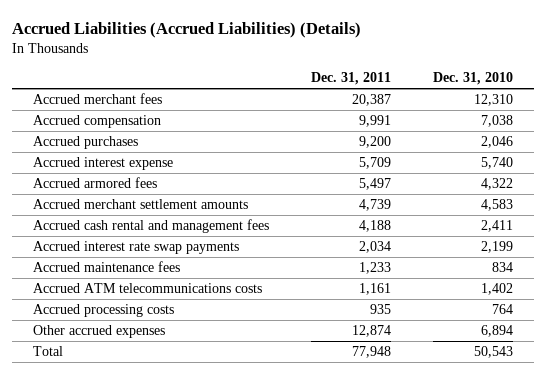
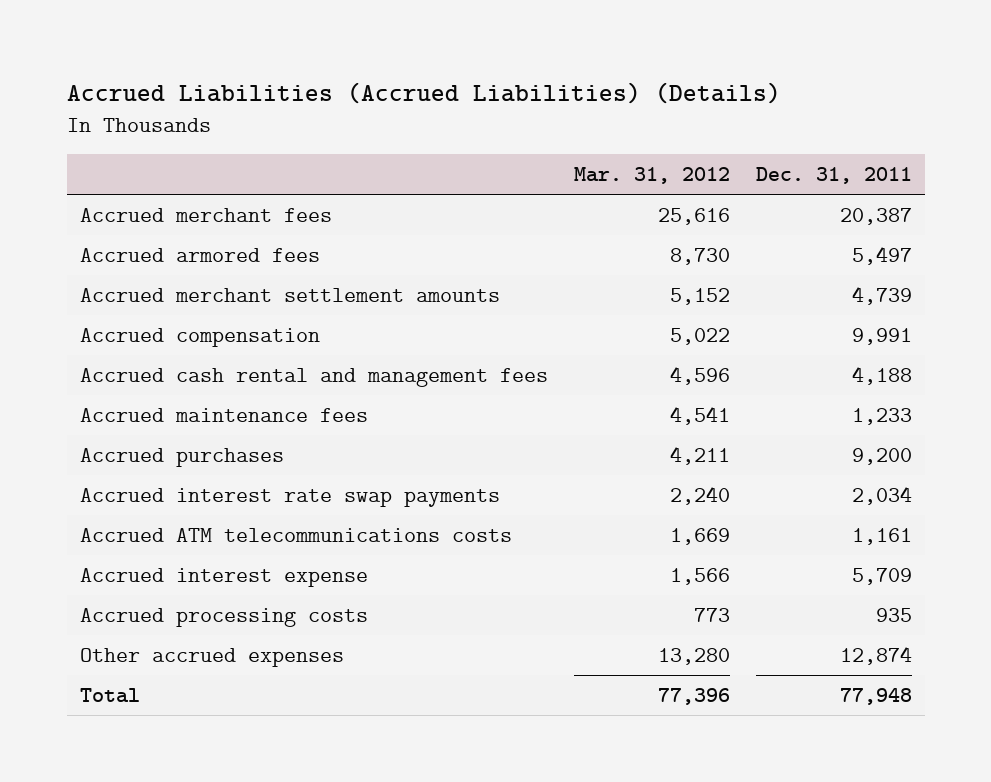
- | Dec. 31, 2011 | Dec. 31, 2010
+ | Mar. 31, 2012 | Dec. 31, 2011
moved down: Accrued compensation | 5,022 | 9,991
moved down: Accrued purchases | 4,211 | 9,200
moved down: Accrued interest rate swap payments | 2,240 | 2,034
moved down: Accrued interest expense | 1,566 | 5,709

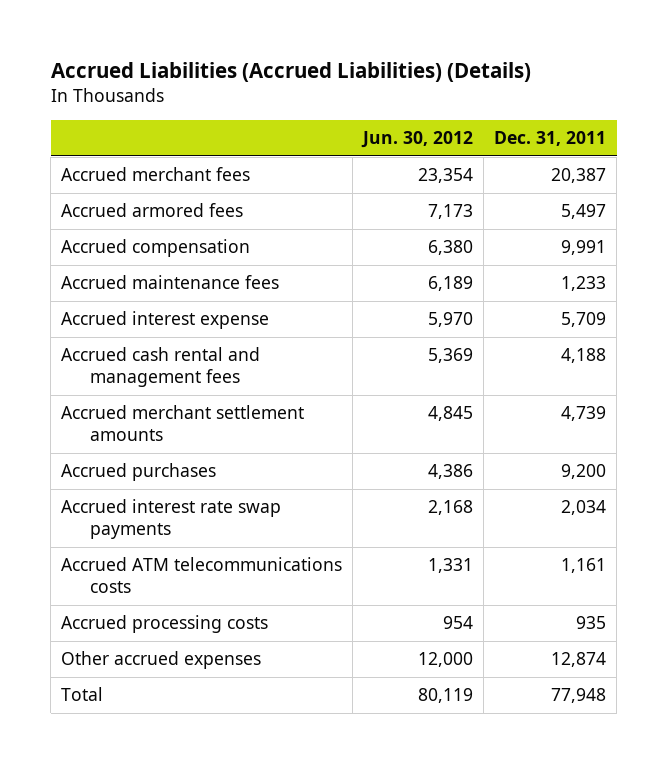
- | Mar. 31, 2012 | Dec. 31, 2011
+ | Jun. 30, 2012 | Dec. 31, 2011
moved up: Accrued interest expense | 5,970 | 5,709
moved down: Accrued cash rental and management fees | 5,369 | 4,188
moved down: Accrued merchant settlement amounts | 4,845 | 4,739

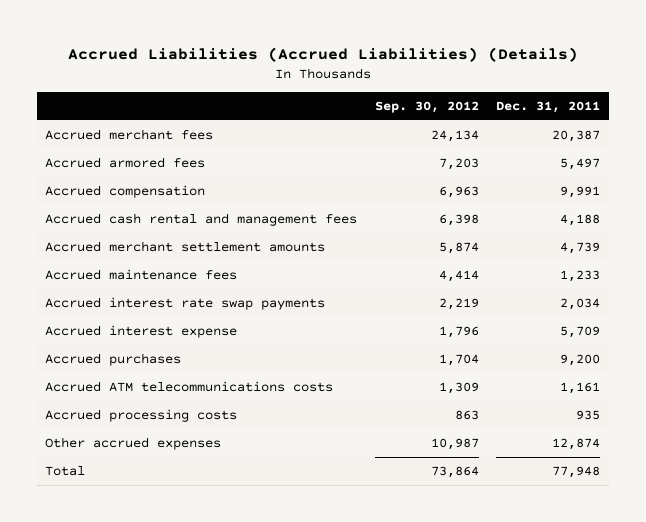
- | Jun. 30, 2012 | Dec. 31, 2011
+ | Sep. 30, 2012 | Dec. 31, 2011
moved down: Accrued maintenance fees | 4,414 | 1,233
moved down: Accrued interest expense | 1,796 | 5,709
moved down: Accrued purchases | 1,704 | 9,200

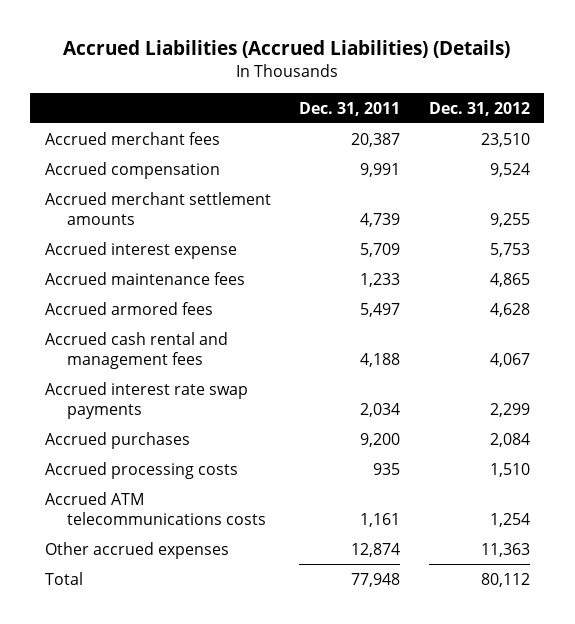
- | Sep. 30, 2012 | Dec. 31, 2011
+ | Dec. 31, 2011 | Dec. 31, 2012
moved up: Accrued interest expense | 5,709 | 5,753
moved down: Accrued armored fees | 5,497 | 4,628
moved down: Accrued cash rental and management fees | 4,188 | 4,067
moved down: Accrued ATM telecommunications costs | 1,161 | 1,254

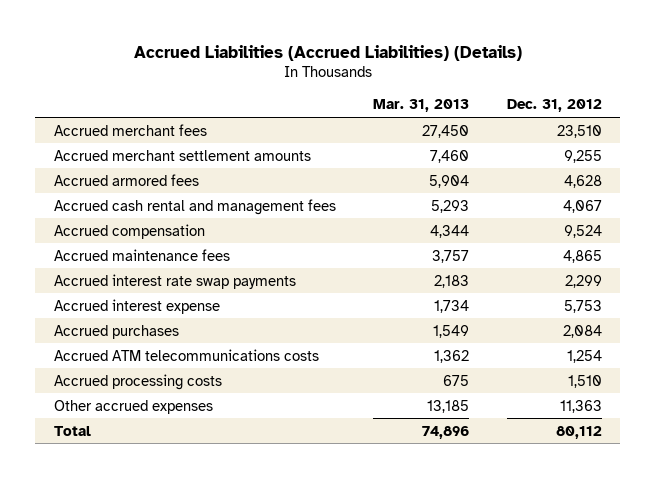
- | Dec. 31, 2011 | Dec. 31, 2012
+ | Mar. 31, 2013 | Dec. 31, 2012
moved down: Accrued compensation | 4,344 | 9,524
moved down: Accrued maintenance fees | 3,757 | 4,865
moved down: Accrued interest expense | 1,734 | 5,753
moved down: Accrued processing costs | 675 | 1,510

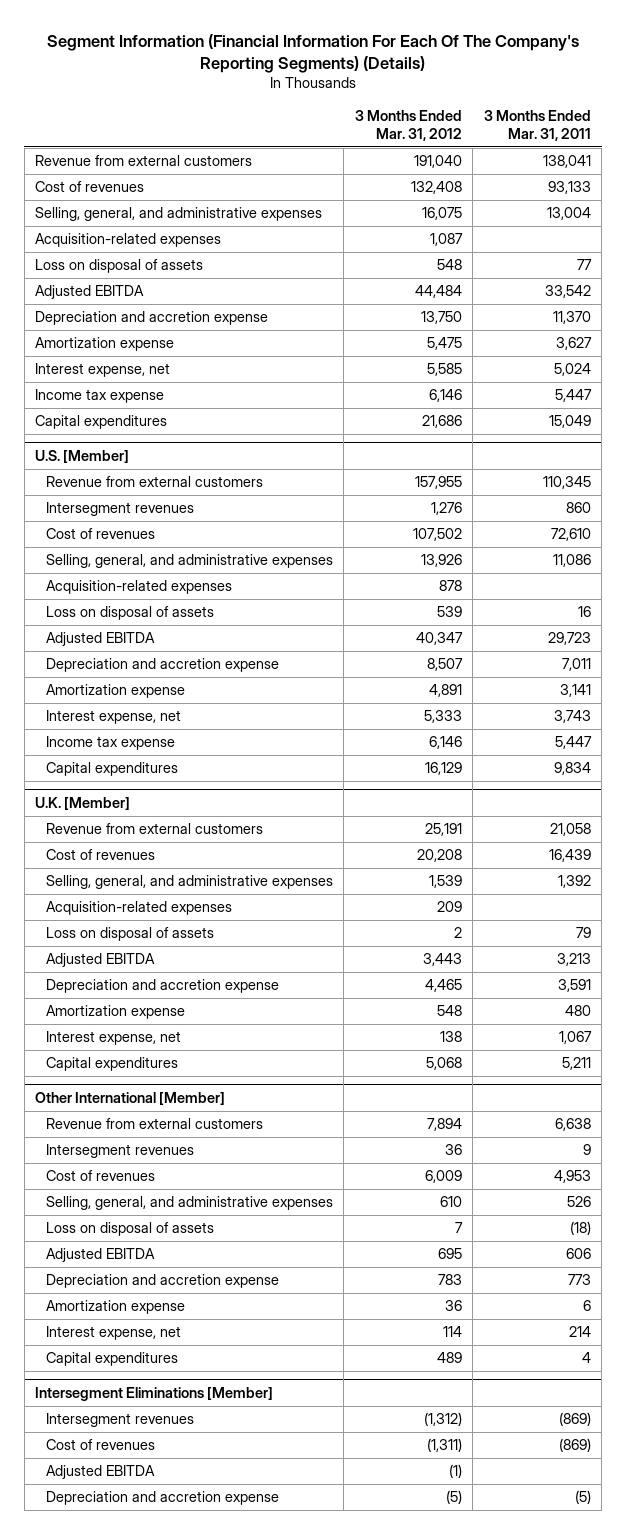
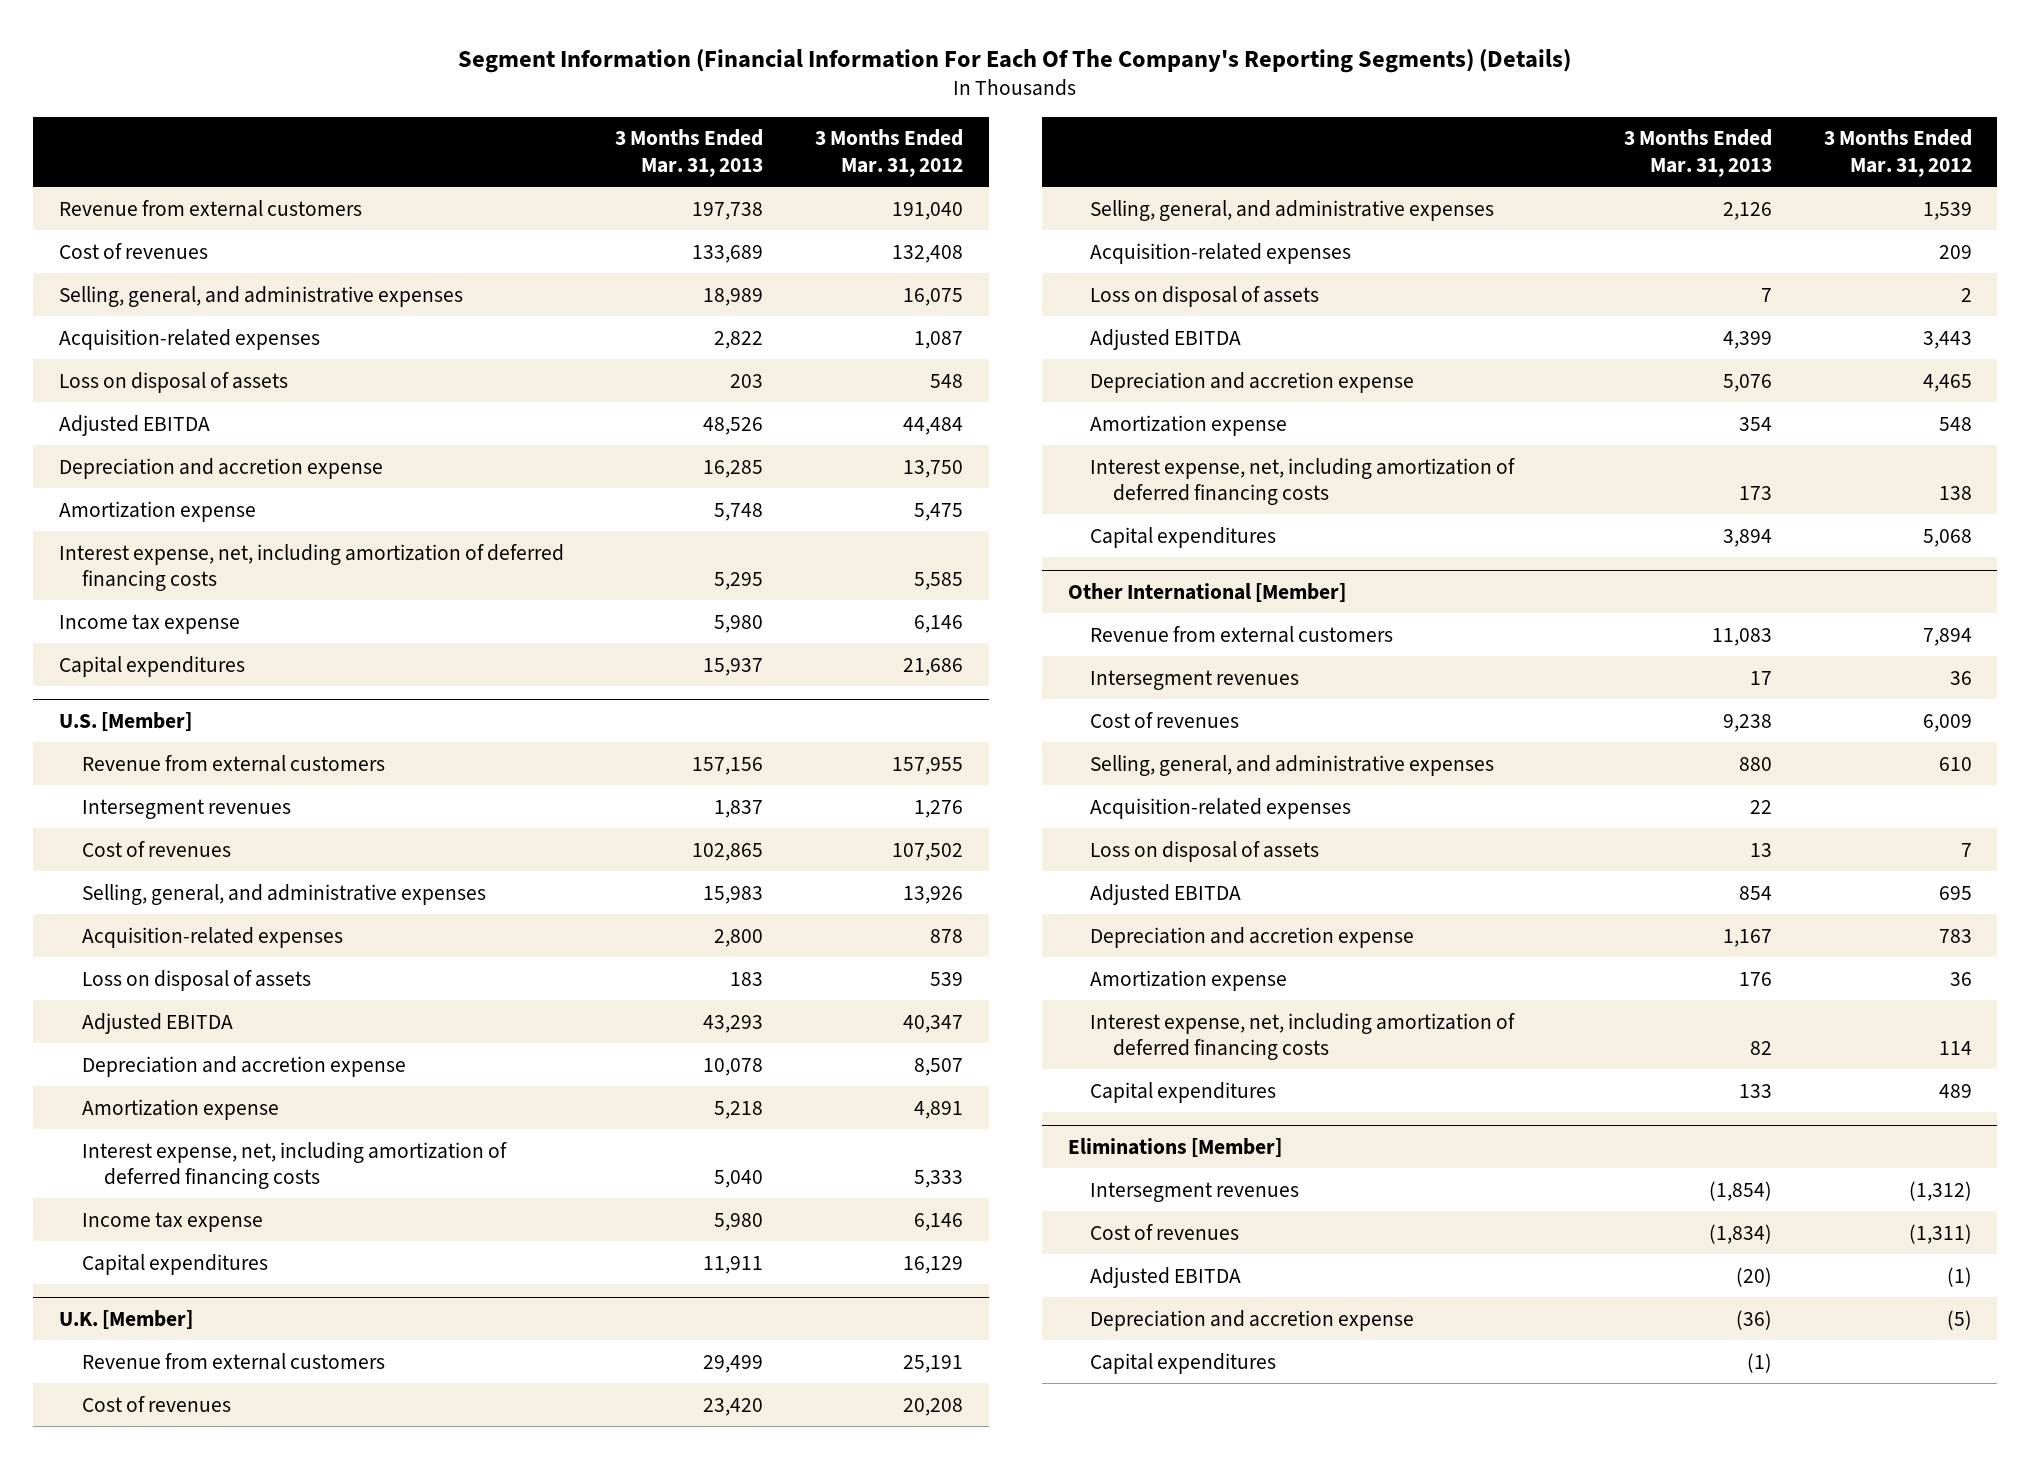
- | 3 Months Ended Mar. 31, 2012 | 3 Months Ended Mar. 31, 2011
+ | 3 Months Ended Mar. 31, 2013 | 3 Months Ended Mar. 31, 2012
- Interest expense, net | 5,585 | 5,024
+ Interest expense, net, including amortization of deferred financing costs | 5,295 | 5,585
@ U.S. [Member]
- Interest expense, net | 5,333 | 3,743
+ Interest expense, net, including amortization of deferred financing costs | 5,040 | 5,333
@ U.K. [Member]
- Interest expense, net | 138 | 1,067
+ Interest expense, net, including amortization of deferred financing costs | 173 | 138
@ Other International [Member]
+ Acquisition-related expenses | 22 |
- Interest expense, net | 114 | 214
+ Interest expense, net, including amortization of deferred financing costs | 82 | 114
- Intersegment Eliminations [Member]
+ Eliminations [Member]
+ Capital expenditures | (1) |

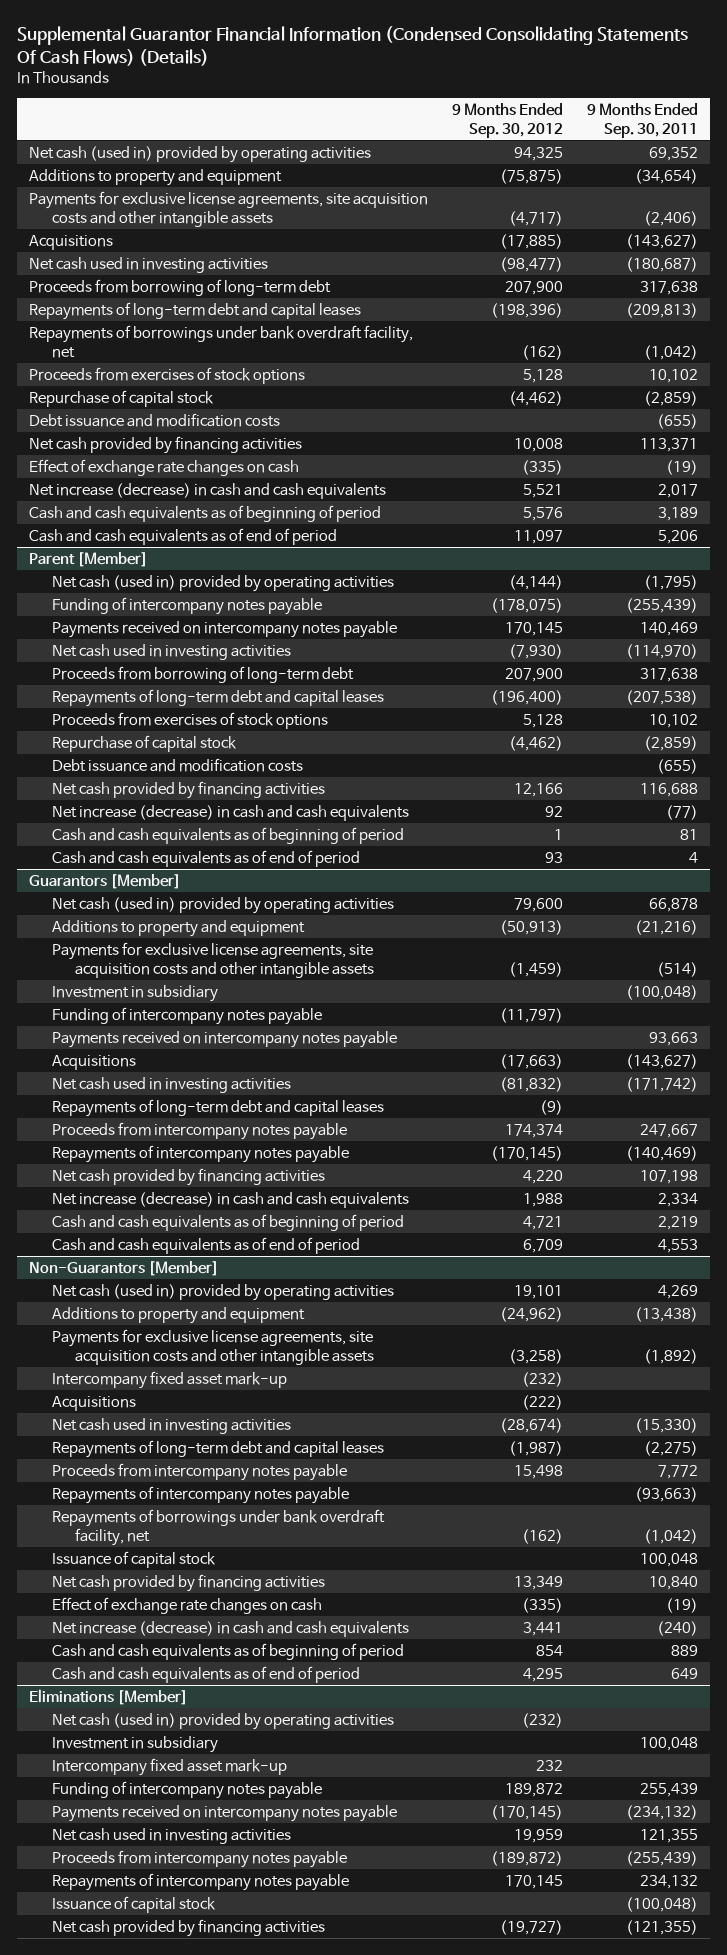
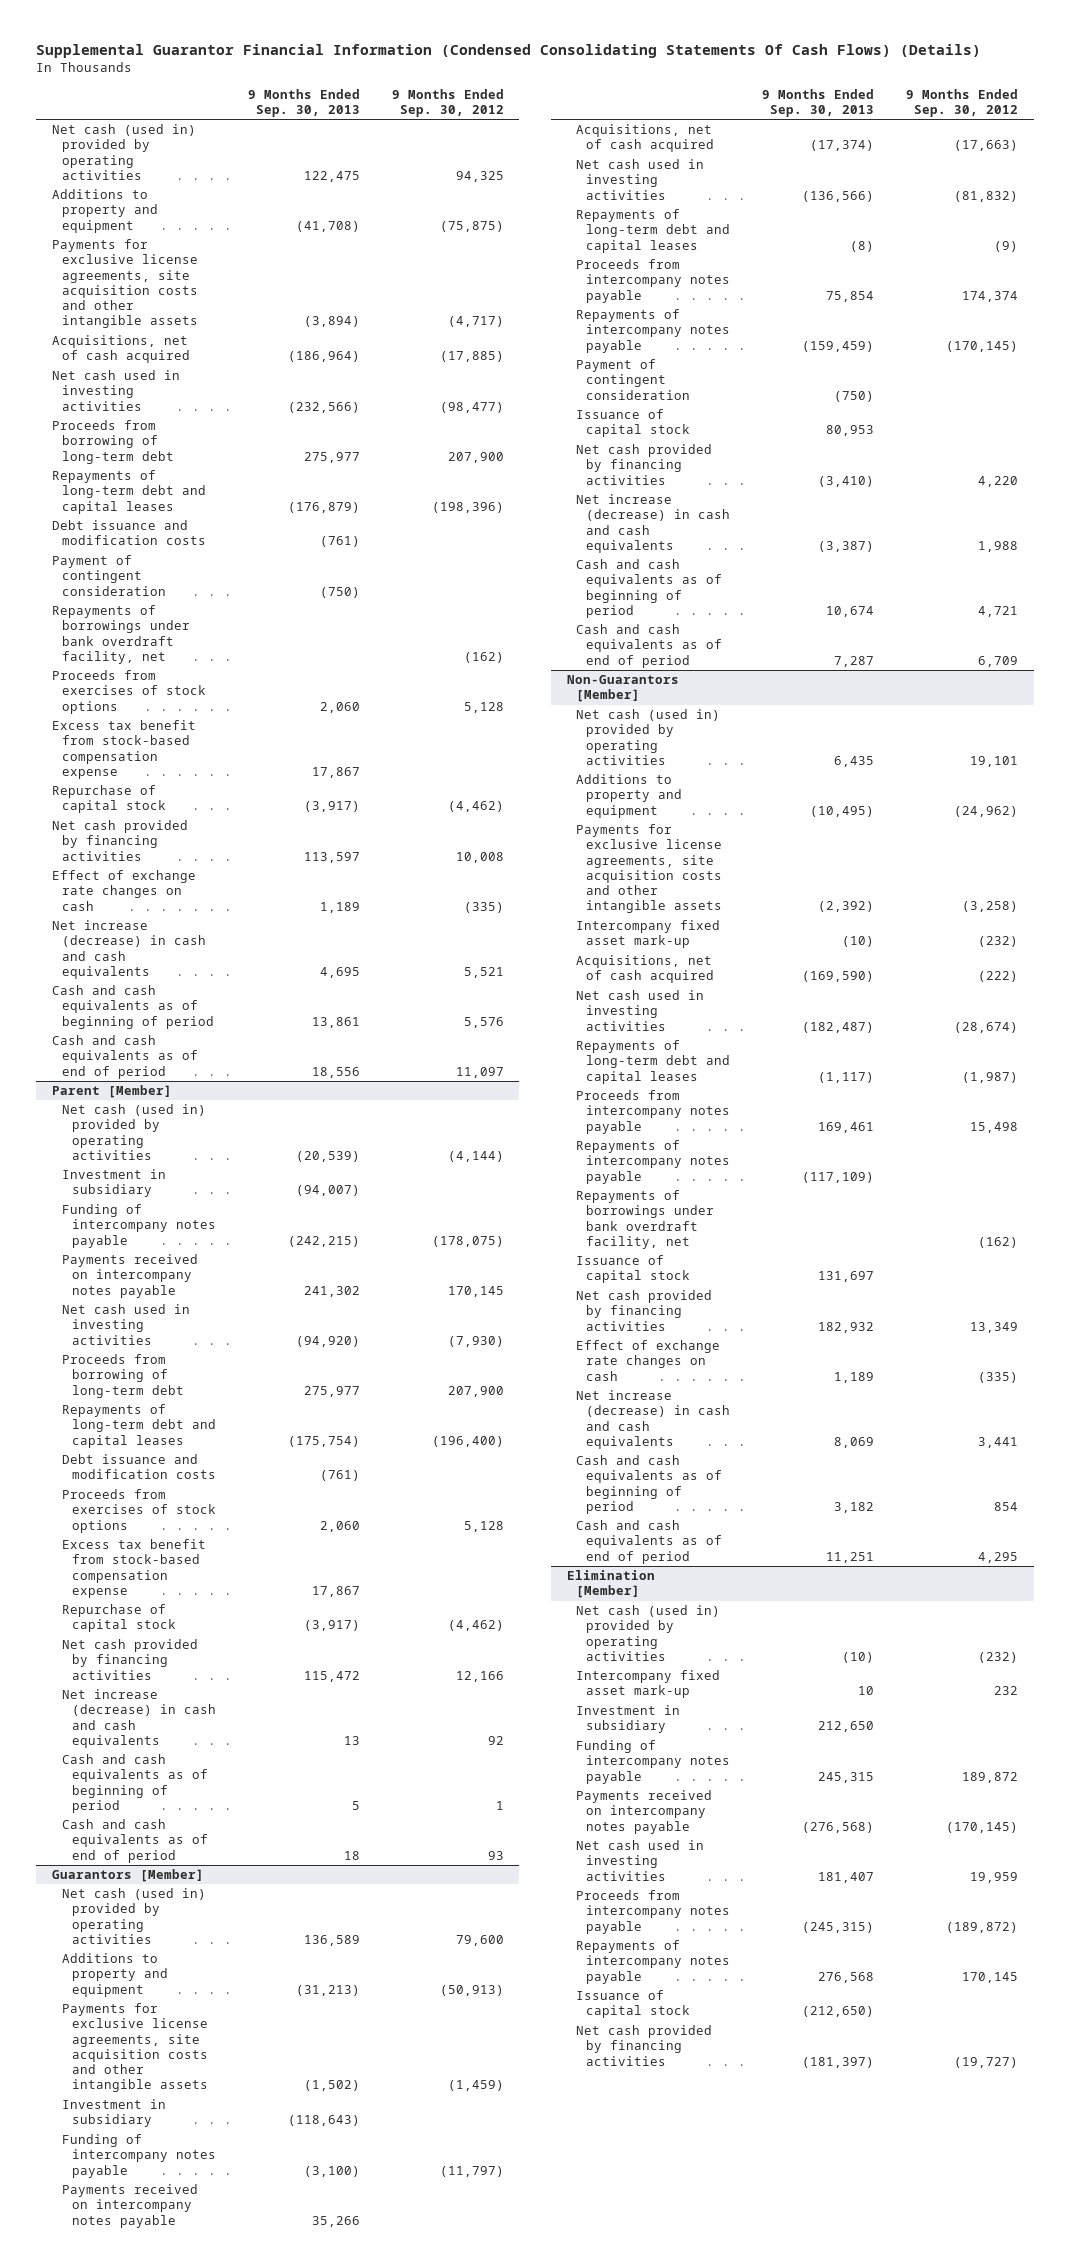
- | 9 Months Ended Sep. 30, 2012 | 9 Months Ended Sep. 30, 2011
+ | 9 Months Ended Sep. 30, 2013 | 9 Months Ended Sep. 30, 2012
- Acquisitions | (17,885) | (143,627)
+ Acquisitions, net of cash acquired | (186,964) | (17,885)
moved up: Debt issuance and modification costs | (761) |
+ Payment of contingent consideration | (750) |
+ Excess tax benefit from stock-based compensation expense | 17,867 |
@ Parent [Member]
+ Investment in subsidiary | (94,007) |
moved up: Debt issuance and modification costs | (761) |
+ Excess tax benefit from stock-based compensation expense | 17,867 |
@ Guarantors [Member]
- Acquisitions | (17,663) | (143,627)
+ Acquisitions, net of cash acquired | (17,374) | (17,663)
+ Payment of contingent consideration | (750) |
+ Issuance of capital stock | 80,953 |
@ Non-Guarantors [Member]
- Acquisitions | (222) |
+ Acquisitions, net of cash acquired | (169,590) | (222)
- Eliminations [Member]
+ Elimination [Member]
- Investment in subsidiary | | 100,048
+ Investment in subsidiary | 212,650 |

